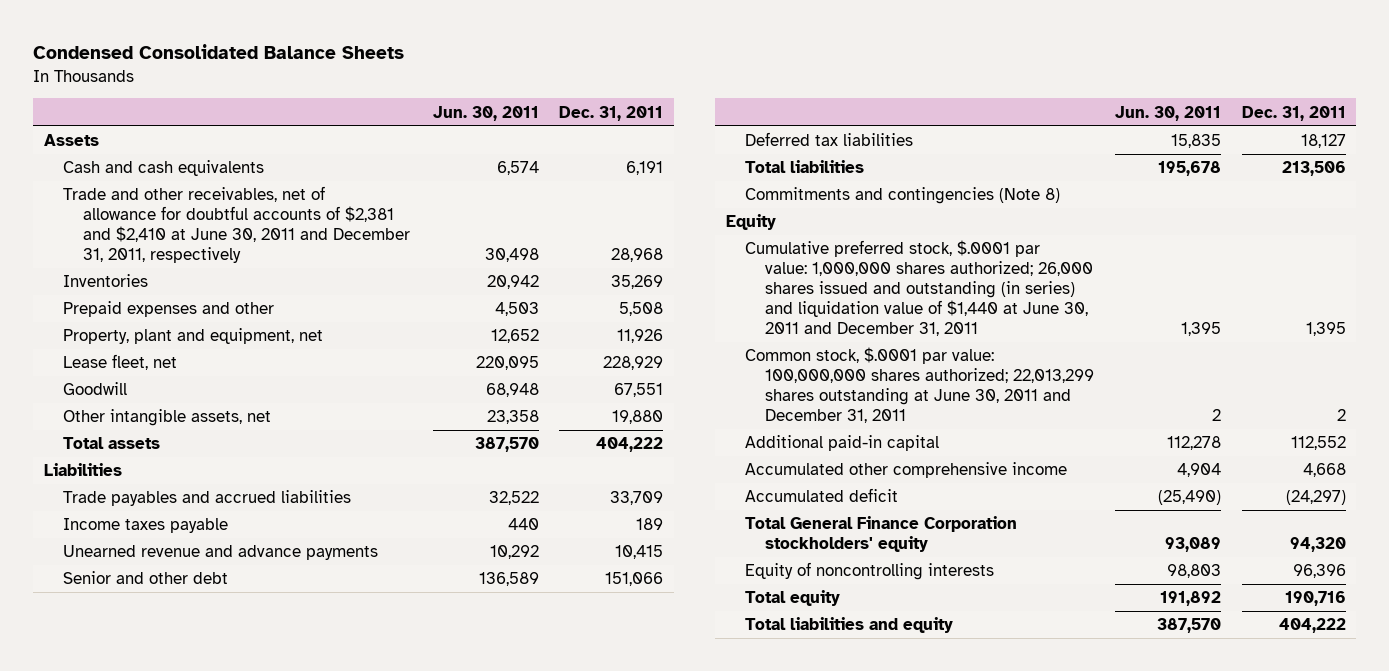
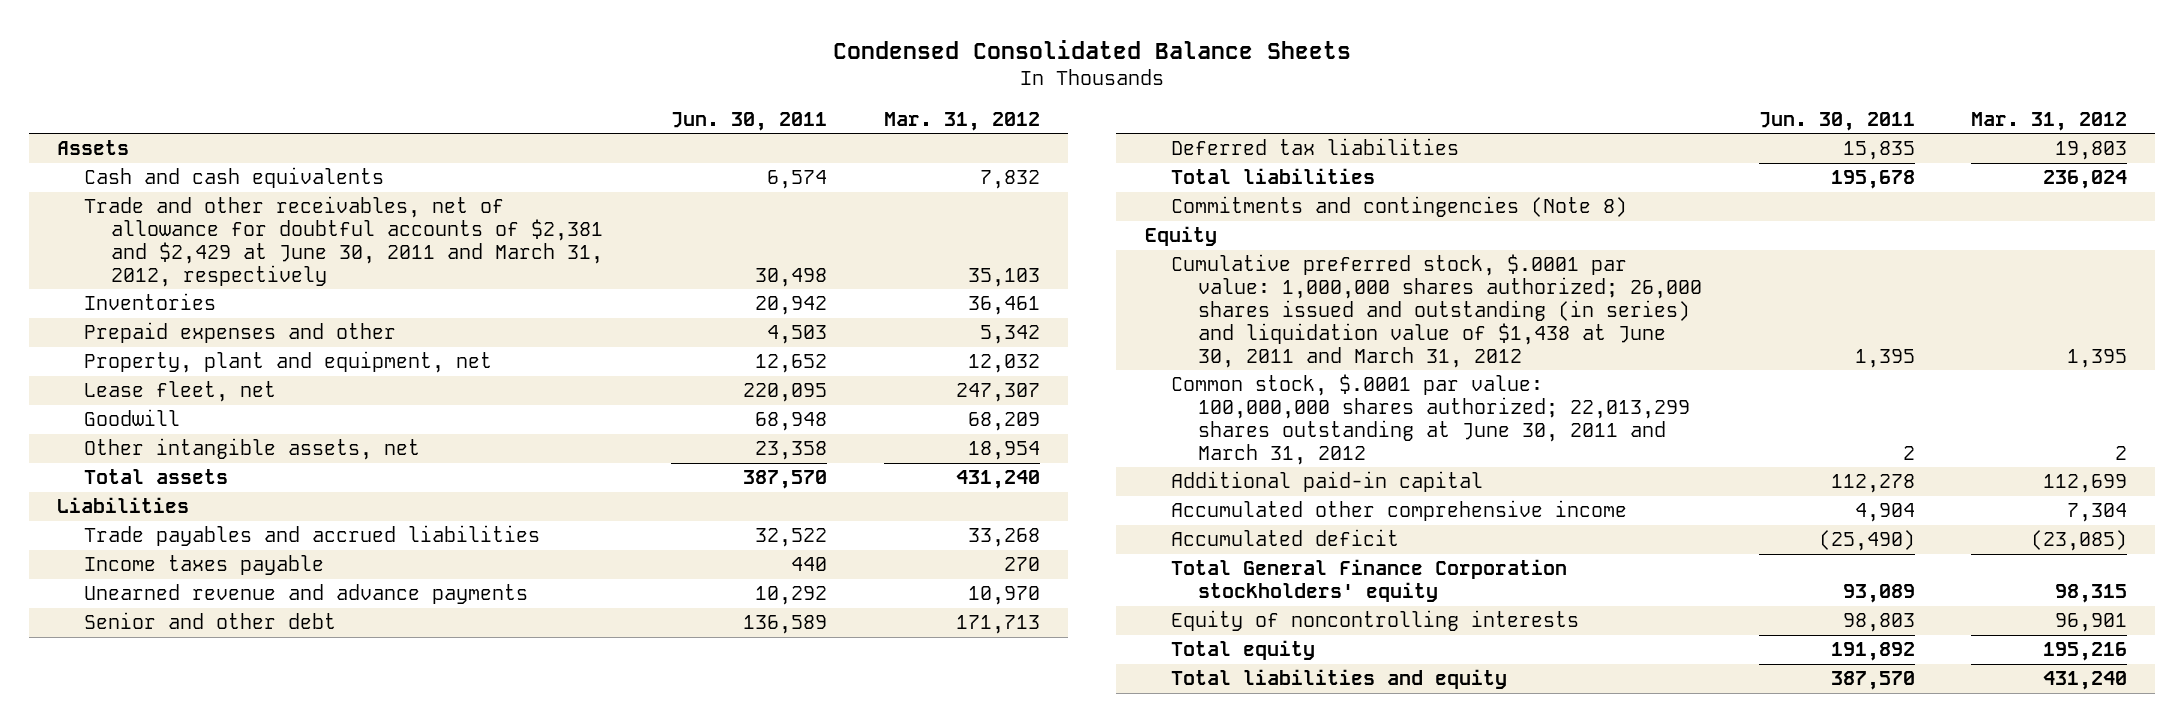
- | Jun. 30, 2011 | Dec. 31, 2011
+ | Jun. 30, 2011 | Mar. 31, 2012
- Trade and other receivables, net of allowance for doubtful accounts of $2,381 and $2,410 at June 30, 2011 and December 31, 2011, respectively | 30,498 | 28,968
+ Trade and other receivables, net of allowance for doubtful accounts of $2,381 and $2,429 at June 30, 2011 and March 31, 2012, respectively | 30,498 | 35,103
- Cumulative preferred stock, $.0001 par value: 1,000,000 shares authorized; 26,000 shares issued and outstanding (in series) and liquidation value of $1,440 at June 30, 2011 and December 31, 2011 | 1,395 | 1,395
- Common stock, $.0001 par value: 100,000,000 shares authorized; 22,013,299 shares outstanding at June 30, 2011 and December 31, 2011 | 2 | 2
+ Cumulative preferred stock, $.0001 par value: 1,000,000 shares authorized; 26,000 shares issued and outstanding (in series) and liquidation value of $1,438 at June 30, 2011 and March 31, 2012 | 1,395 | 1,395
+ Common stock, $.0001 par value: 100,000,000 shares authorized; 22,013,299 shares outstanding at June 30, 2011 and March 31, 2012 | 2 | 2

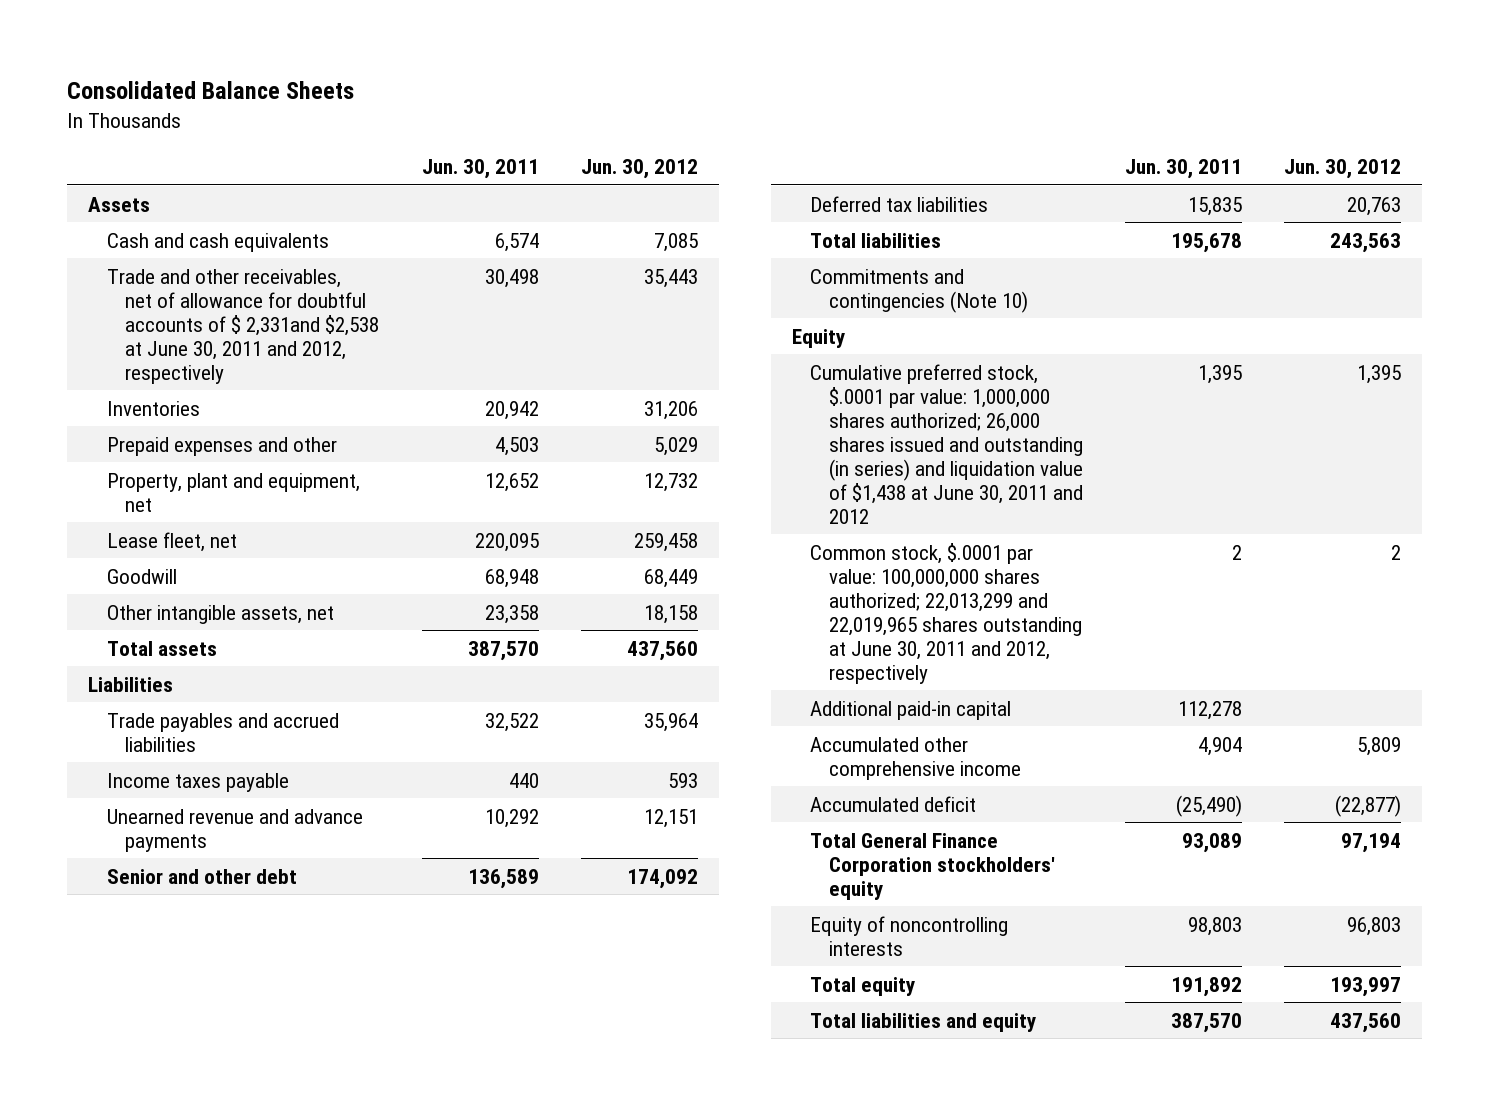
- Condensed Consolidated Balance Sheets
+ Consolidated Balance Sheets
- | Jun. 30, 2011 | Mar. 31, 2012
+ | Jun. 30, 2011 | Jun. 30, 2012
- Trade and other receivables, net of allowance for doubtful accounts of $2,381 and $2,429 at June 30, 2011 and March 31, 2012, respectively | 30,498 | 35,103
+ Trade and other receivables, net of allowance for doubtful accounts of $ 2,331and $2,538 at June 30, 2011 and 2012, respectively | 30,498 | 35,443
- Commitments and contingencies (Note 8)
+ Commitments and contingencies (Note 10)
- Cumulative preferred stock, $.0001 par value: 1,000,000 shares authorized; 26,000 shares issued and outstanding (in series) and liquidation value of $1,438 at June 30, 2011 and March 31, 2012 | 1,395 | 1,395
- Common stock, $.0001 par value: 100,000,000 shares authorized; 22,013,299 shares outstanding at June 30, 2011 and March 31, 2012 | 2 | 2
+ Cumulative preferred stock, $.0001 par value: 1,000,000 shares authorized; 26,000 shares issued and outstanding (in series) and liquidation value of $1,438 at June 30, 2011 and 2012 | 1,395 | 1,395
+ Common stock, $.0001 par value: 100,000,000 shares authorized; 22,013,299 and 22,019,965 shares outstanding at June 30, 2011 and 2012, respectively | 2 | 2

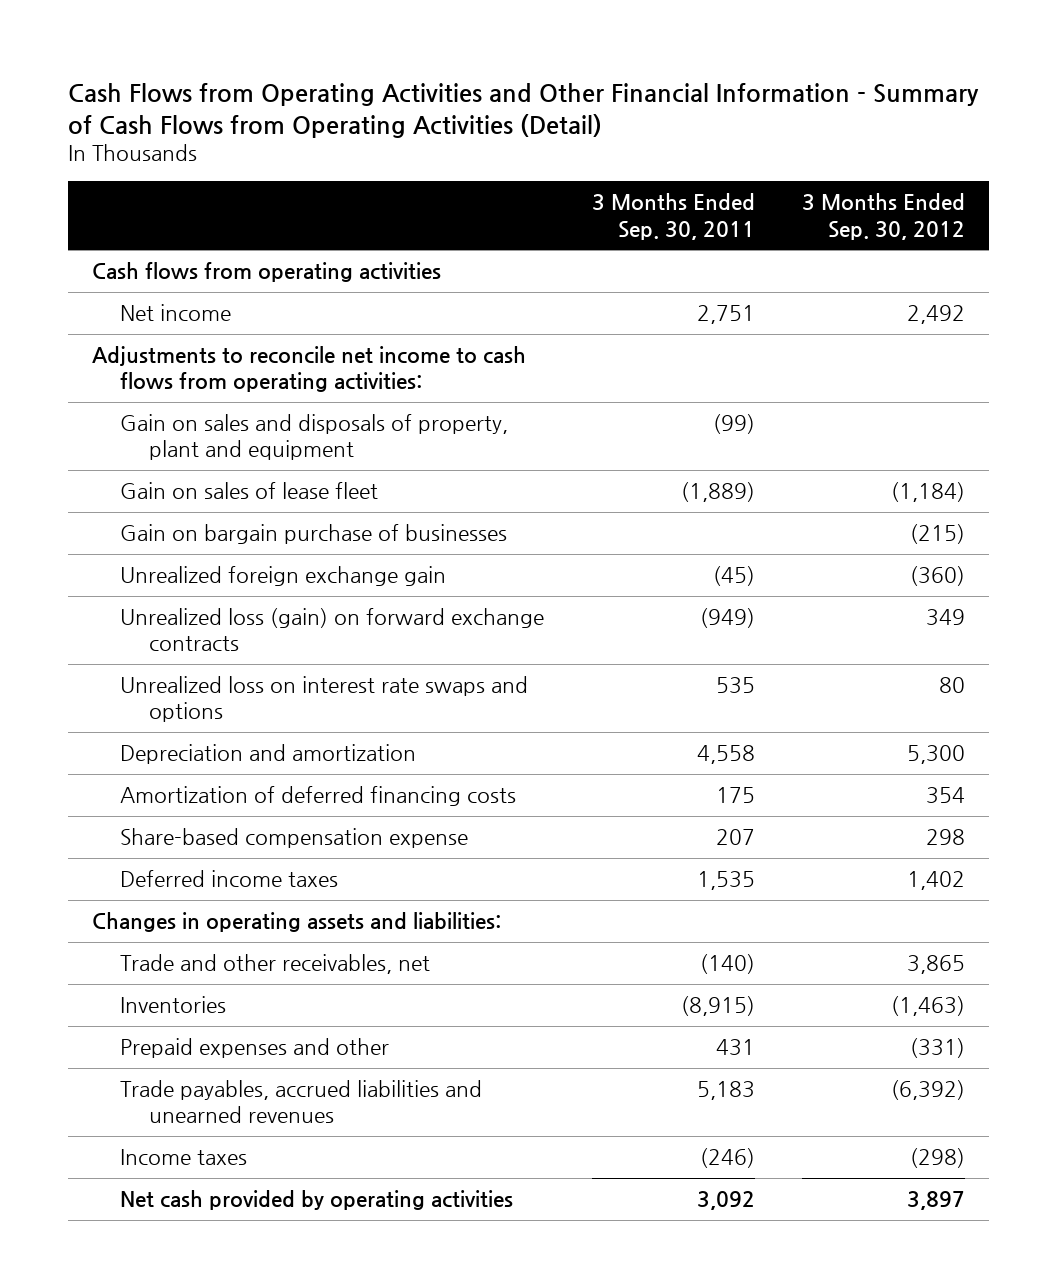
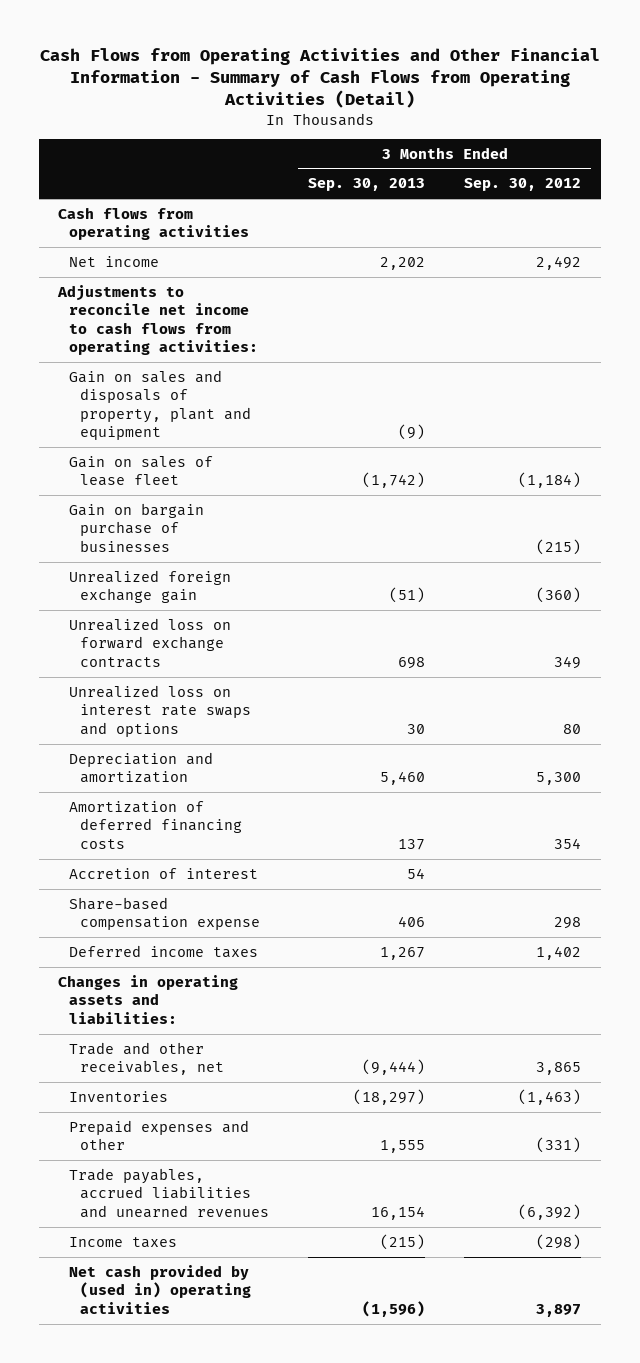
- | 3 Months Ended Sep. 30, 2011 | 3 Months Ended Sep. 30, 2012
+ | 3 Months Ended Sep. 30, 2013 | 3 Months Ended Sep. 30, 2012
- Unrealized loss (gain) on forward exchange contracts | (949) | 349
+ Unrealized loss on forward exchange contracts | 698 | 349
+ Accretion of interest | 54 |
- Net cash provided by operating activities | 3,092 | 3,897
+ Net cash provided by (used in) operating activities | (1,596) | 3,897

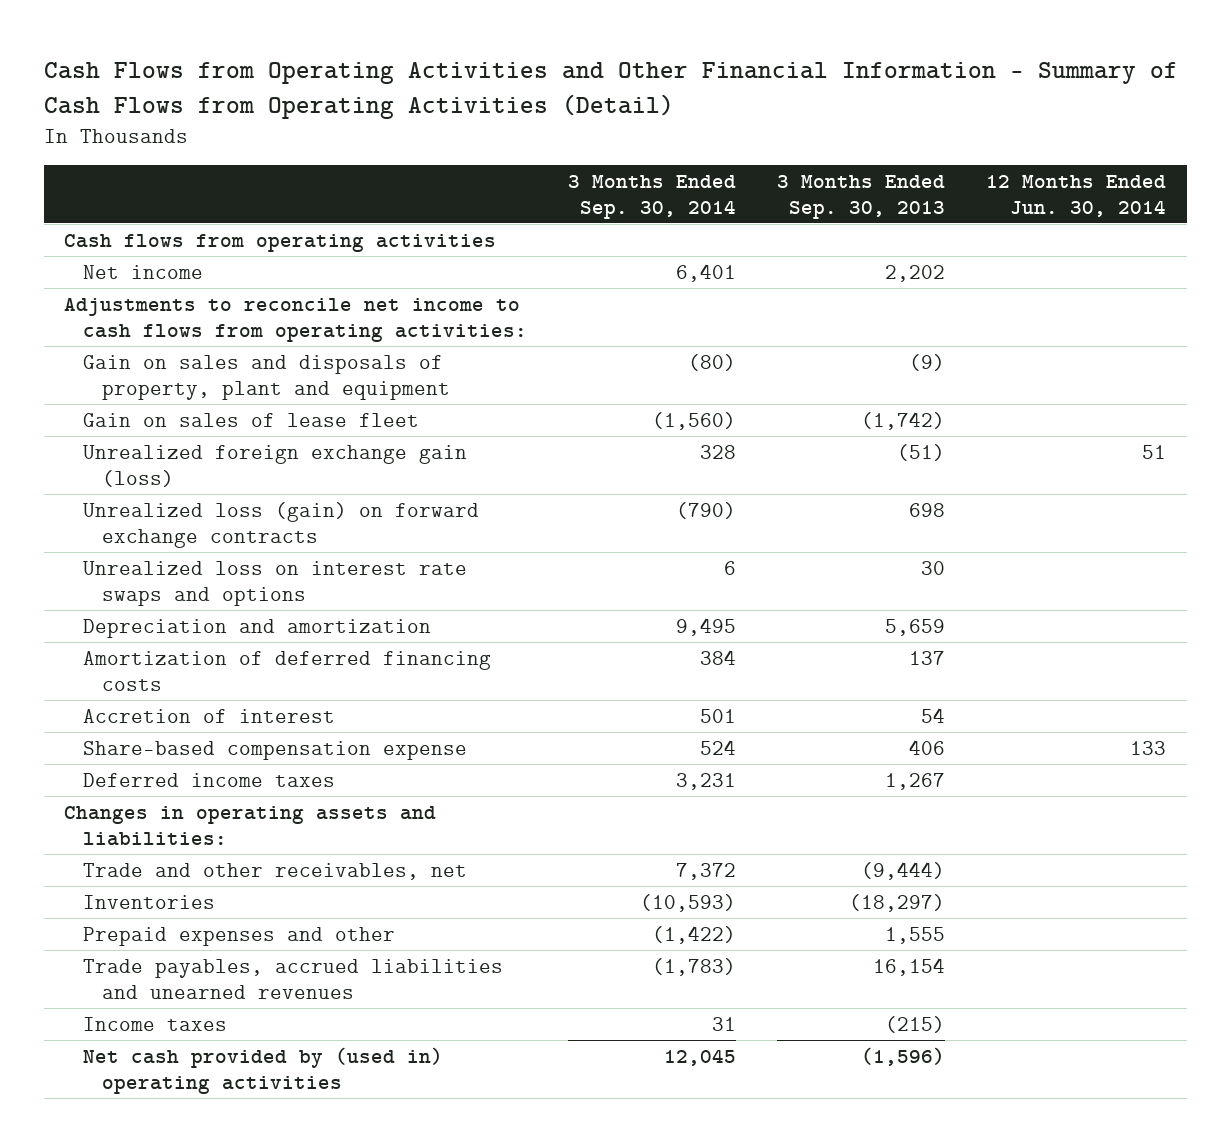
- | 3 Months Ended Sep. 30, 2013 | 3 Months Ended Sep. 30, 2012
+ | 3 Months Ended Sep. 30, 2014 | 3 Months Ended Sep. 30, 2013 | 12 Months Ended Jun. 30, 2014
- Gain on bargain purchase of businesses | | (215)
- Unrealized foreign exchange gain | (51) | (360)
- Unrealized loss on forward exchange contracts | 698 | 349
+ Unrealized foreign exchange gain (loss) | 328 | (51) | 51
+ Unrealized loss (gain) on forward exchange contracts | (790) | 698 |
- Depreciation and amortization | 5,460 | 5,300
+ Depreciation and amortization | 9,495 | 5,659 |

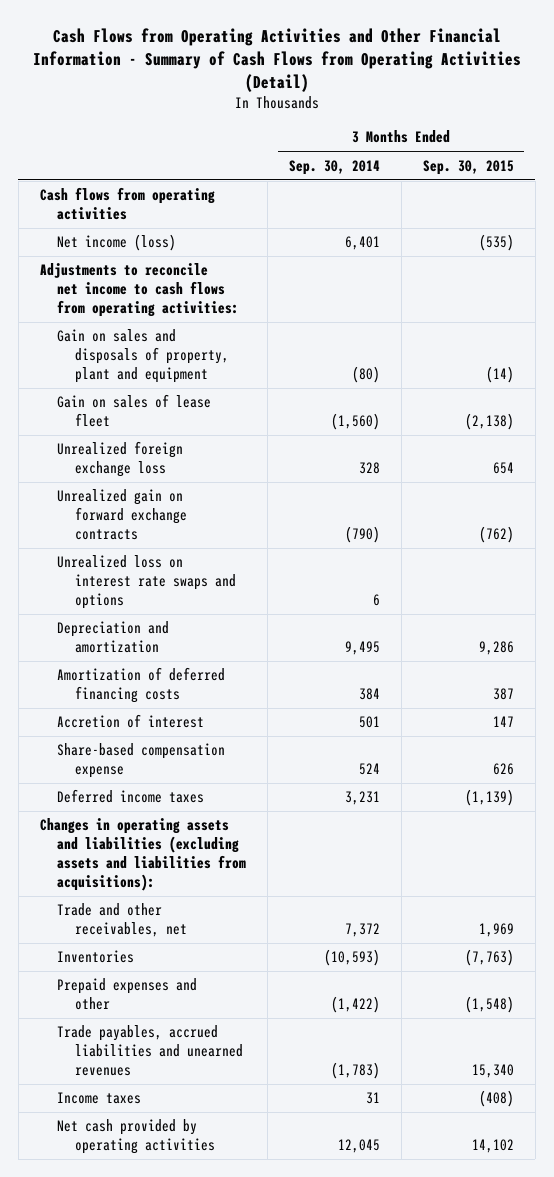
- | 3 Months Ended Sep. 30, 2014 | 3 Months Ended Sep. 30, 2013 | 12 Months Ended Jun. 30, 2014
+ | 3 Months Ended Sep. 30, 2014 | 3 Months Ended Sep. 30, 2015
- Net income | 6,401 | 2,202 |
+ Net income (loss) | 6,401 | (535)
- Unrealized foreign exchange gain (loss) | 328 | (51) | 51
- Unrealized loss (gain) on forward exchange contracts | (790) | 698 |
+ Unrealized foreign exchange loss | 328 | 654
+ Unrealized gain on forward exchange contracts | (790) | (762)
- Changes in operating assets and liabilities:
+ Changes in operating assets and liabilities (excluding assets and liabilities from acquisitions):
- Net cash provided by (used in) operating activities | 12,045 | (1,596) |
+ Net cash provided by operating activities | 12,045 | 14,102

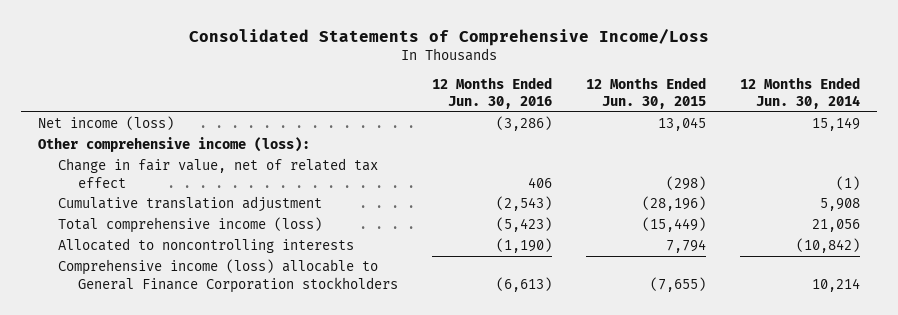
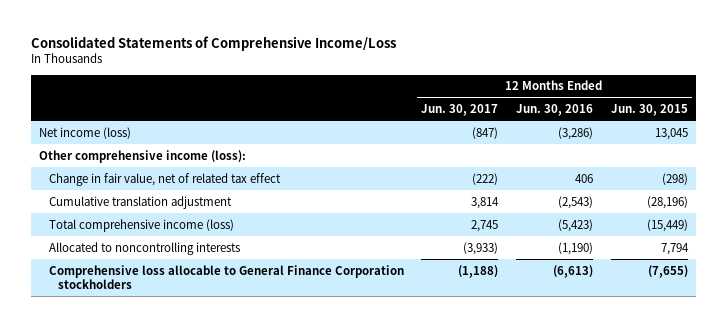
- | 12 Months Ended Jun. 30, 2016 | 12 Months Ended Jun. 30, 2015 | 12 Months Ended Jun. 30, 2014
+ | 12 Months Ended Jun. 30, 2017 | 12 Months Ended Jun. 30, 2016 | 12 Months Ended Jun. 30, 2015
- Comprehensive income (loss) allocable to General Finance Corporation stockholders | (6,613) | (7,655) | 10,214
+ Comprehensive loss allocable to General Finance Corporation stockholders | (1,188) | (6,613) | (7,655)

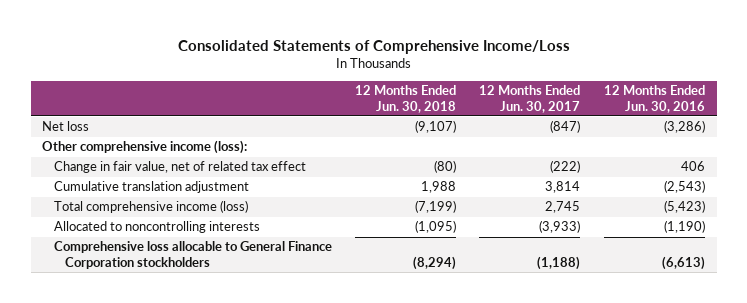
- | 12 Months Ended Jun. 30, 2017 | 12 Months Ended Jun. 30, 2016 | 12 Months Ended Jun. 30, 2015
+ | 12 Months Ended Jun. 30, 2018 | 12 Months Ended Jun. 30, 2017 | 12 Months Ended Jun. 30, 2016
- Net income (loss) | (847) | (3,286) | 13,045
+ Net loss | (9,107) | (847) | (3,286)

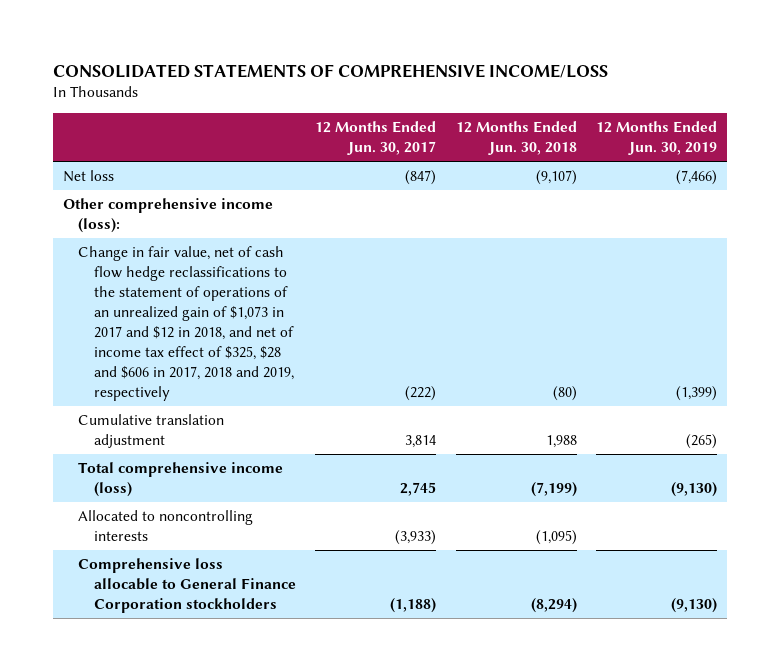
- Consolidated Statements of Comprehensive Income/Loss
+ CONSOLIDATED STATEMENTS OF COMPREHENSIVE INCOME/LOSS
- | 12 Months Ended Jun. 30, 2018 | 12 Months Ended Jun. 30, 2017 | 12 Months Ended Jun. 30, 2016
+ | 12 Months Ended Jun. 30, 2017 | 12 Months Ended Jun. 30, 2018 | 12 Months Ended Jun. 30, 2019
- Change in fair value, net of related tax effect | (80) | (222) | 406
+ Change in fair value, net of cash flow hedge reclassifications to the statement of operations of an unrealized gain of $1,073 in 2017 and $12 in 2018, and net of income tax effect of $325, $28 and $606 in 2017, 2018 and 2019, respectively | (222) | (80) | (1,399)

